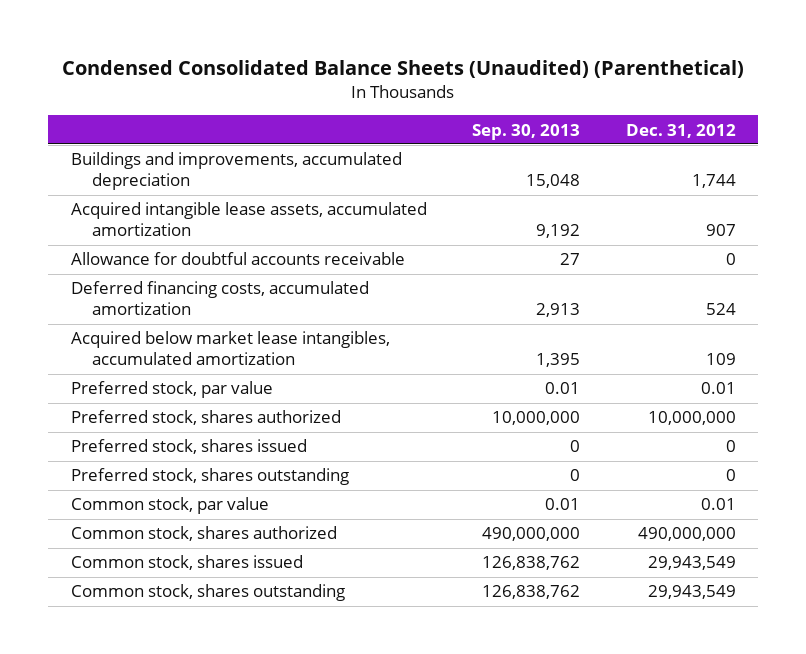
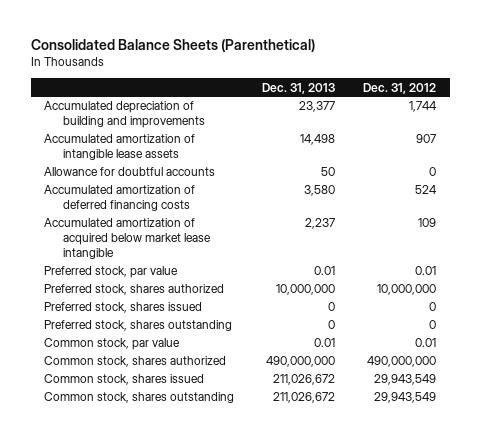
- Condensed Consolidated Balance Sheets (Unaudited) (Parenthetical)
+ Consolidated Balance Sheets (Parenthetical)
- | Sep. 30, 2013 | Dec. 31, 2012
+ | Dec. 31, 2013 | Dec. 31, 2012
- Buildings and improvements, accumulated depreciation | 15,048 | 1,744
- Acquired intangible lease assets, accumulated amortization | 9,192 | 907
- Allowance for doubtful accounts receivable | 27 | 0
- Deferred financing costs, accumulated amortization | 2,913 | 524
- Acquired below market lease intangibles, accumulated amortization | 1,395 | 109
+ Accumulated depreciation of building and improvements | 23,377 | 1,744
+ Accumulated amortization of intangible lease assets | 14,498 | 907
+ Allowance for doubtful accounts | 50 | 0
+ Accumulated amortization of deferred financing costs | 3,580 | 524
+ Accumulated amortization of acquired below market lease intangible | 2,237 | 109

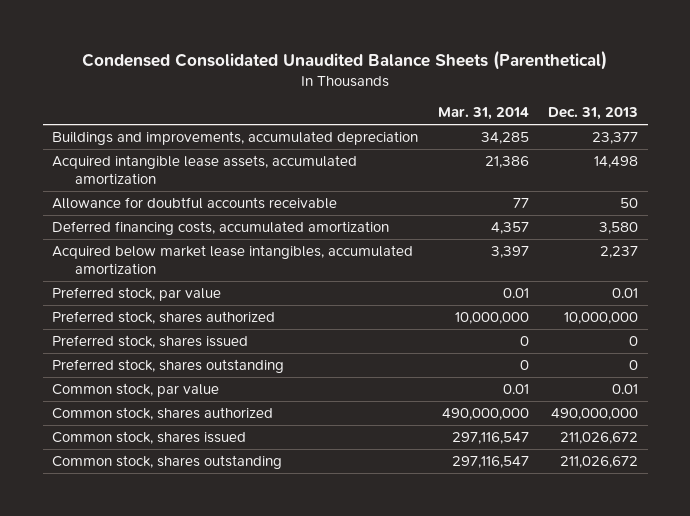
- Consolidated Balance Sheets (Parenthetical)
+ Condensed Consolidated Unaudited Balance Sheets (Parenthetical)
- | Dec. 31, 2013 | Dec. 31, 2012
+ | Mar. 31, 2014 | Dec. 31, 2013
- Accumulated depreciation of building and improvements | 23,377 | 1,744
- Accumulated amortization of intangible lease assets | 14,498 | 907
- Allowance for doubtful accounts | 50 | 0
- Accumulated amortization of deferred financing costs | 3,580 | 524
- Accumulated amortization of acquired below market lease intangible | 2,237 | 109
+ Buildings and improvements, accumulated depreciation | 34,285 | 23,377
+ Acquired intangible lease assets, accumulated amortization | 21,386 | 14,498
+ Allowance for doubtful accounts receivable | 77 | 50
+ Deferred financing costs, accumulated amortization | 4,357 | 3,580
+ Acquired below market lease intangibles, accumulated amortization | 3,397 | 2,237

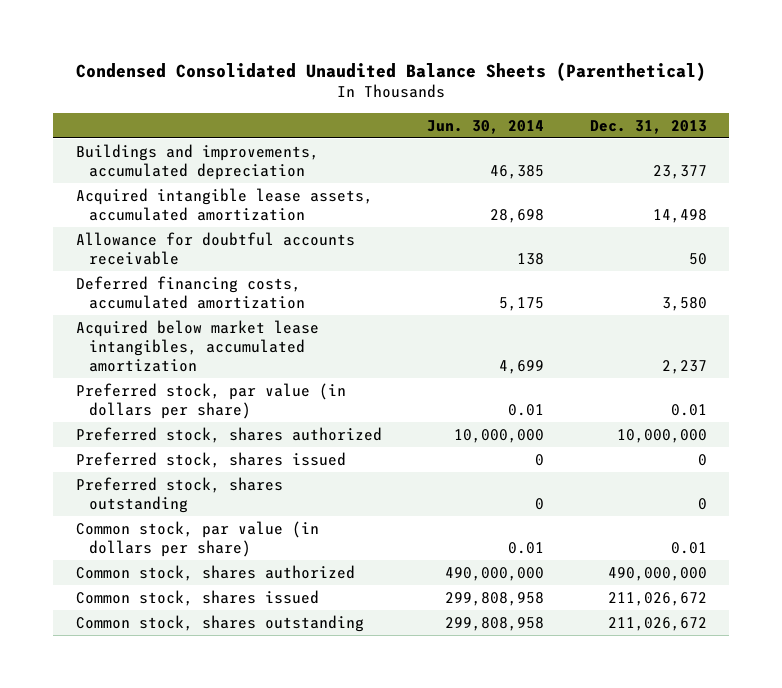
- | Mar. 31, 2014 | Dec. 31, 2013
+ | Jun. 30, 2014 | Dec. 31, 2013
- Preferred stock, par value | 0.01 | 0.01
+ Preferred stock, par value (in dollars per share) | 0.01 | 0.01
- Common stock, par value | 0.01 | 0.01
+ Common stock, par value (in dollars per share) | 0.01 | 0.01

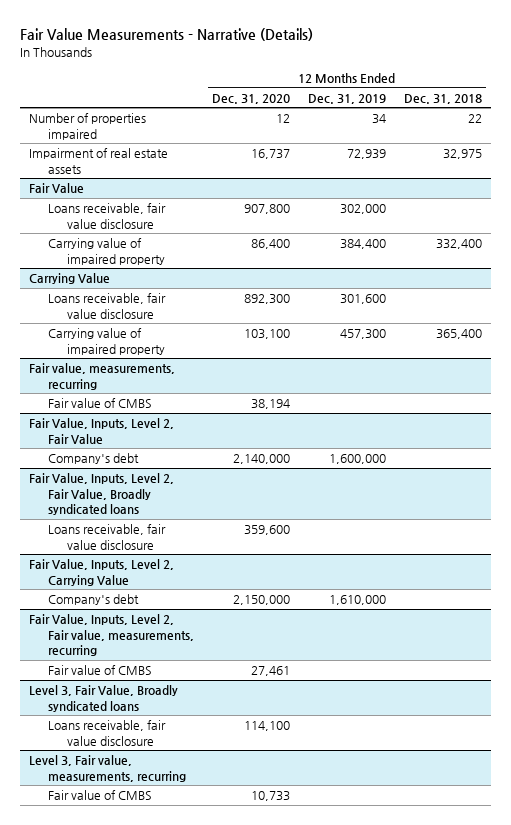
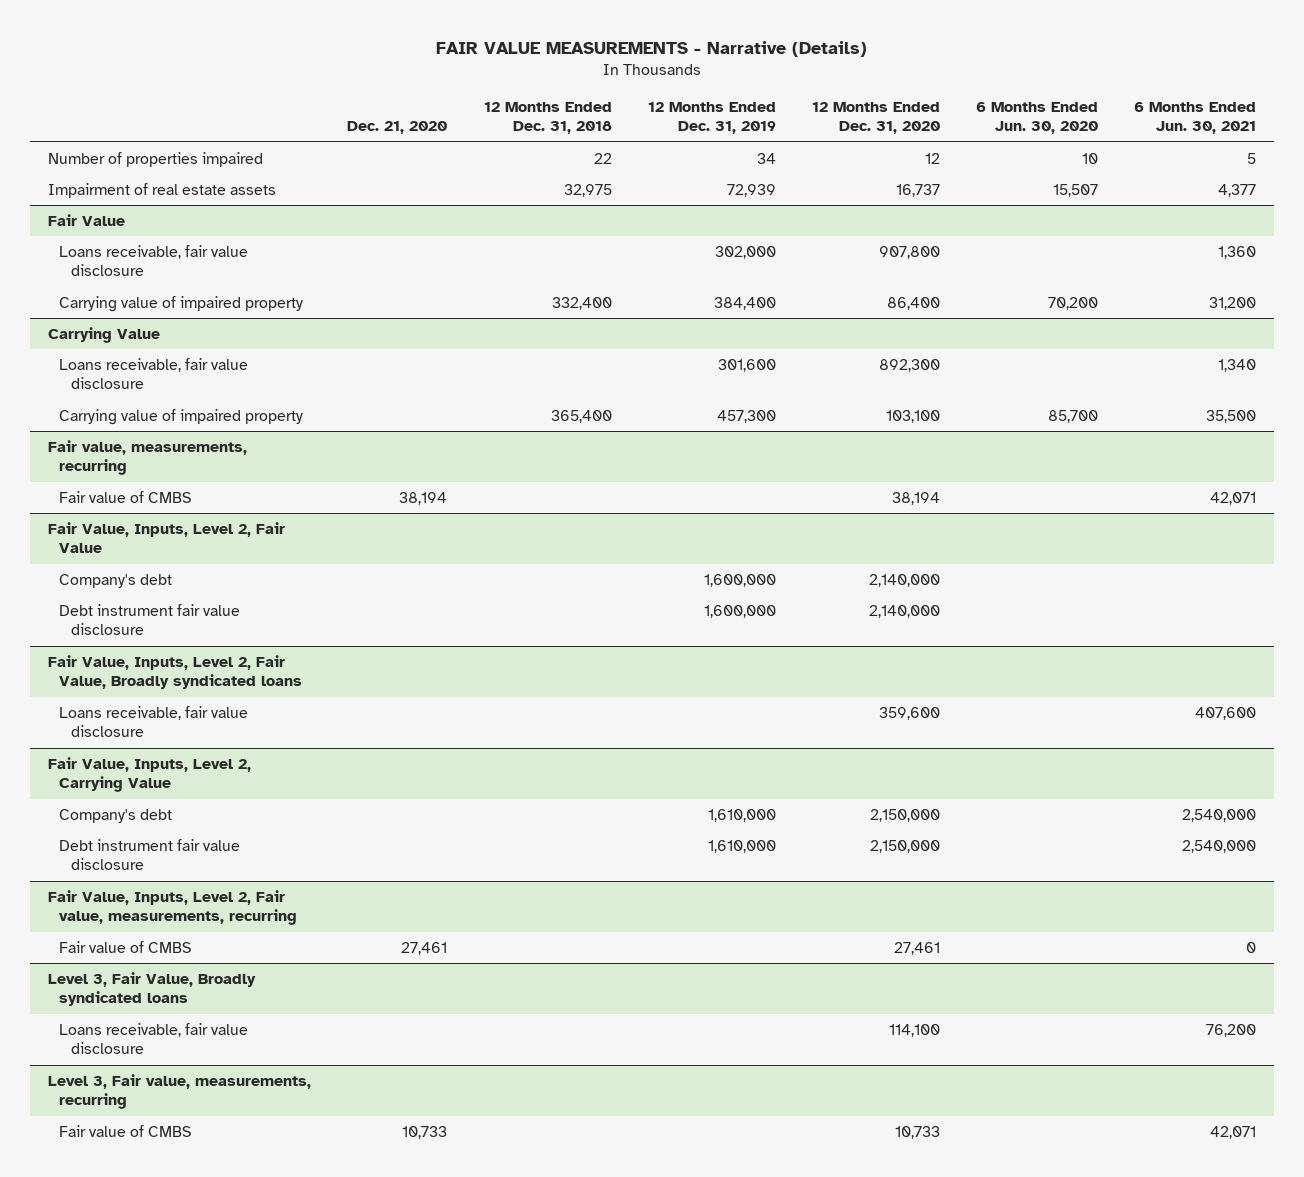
- Fair Value Measurements - Narrative (Details)
+ FAIR VALUE MEASUREMENTS - Narrative (Details)
- | 12 Months Ended Dec. 31, 2020 | 12 Months Ended Dec. 31, 2019 | 12 Months Ended Dec. 31, 2018
+ | Dec. 21, 2020 | 12 Months Ended Dec. 31, 2018 | 12 Months Ended Dec. 31, 2019 | 12 Months Ended Dec. 31, 2020 | 6 Months Ended Jun. 30, 2020 | 6 Months Ended Jun. 30, 2021
@ Fair Value, Inputs, Level 2, Fair Value
+ Debt instrument fair value disclosure | | | 1,600,000 | 2,140,000 | |
@ Fair Value, Inputs, Level 2, Carrying Value
+ Debt instrument fair value disclosure | | | 1,610,000 | 2,150,000 | | 2,540,000

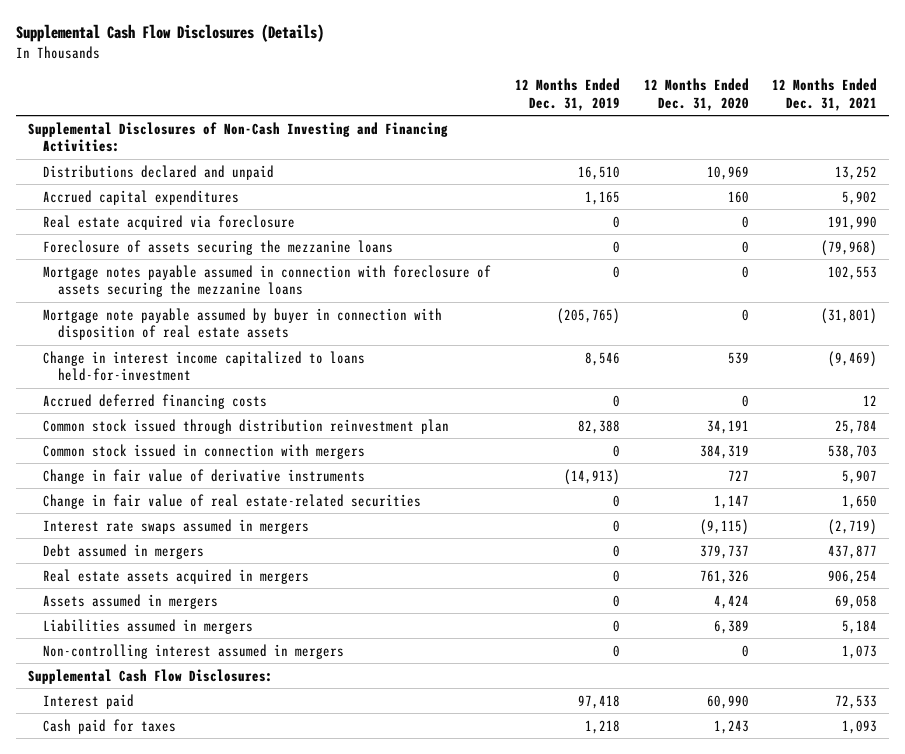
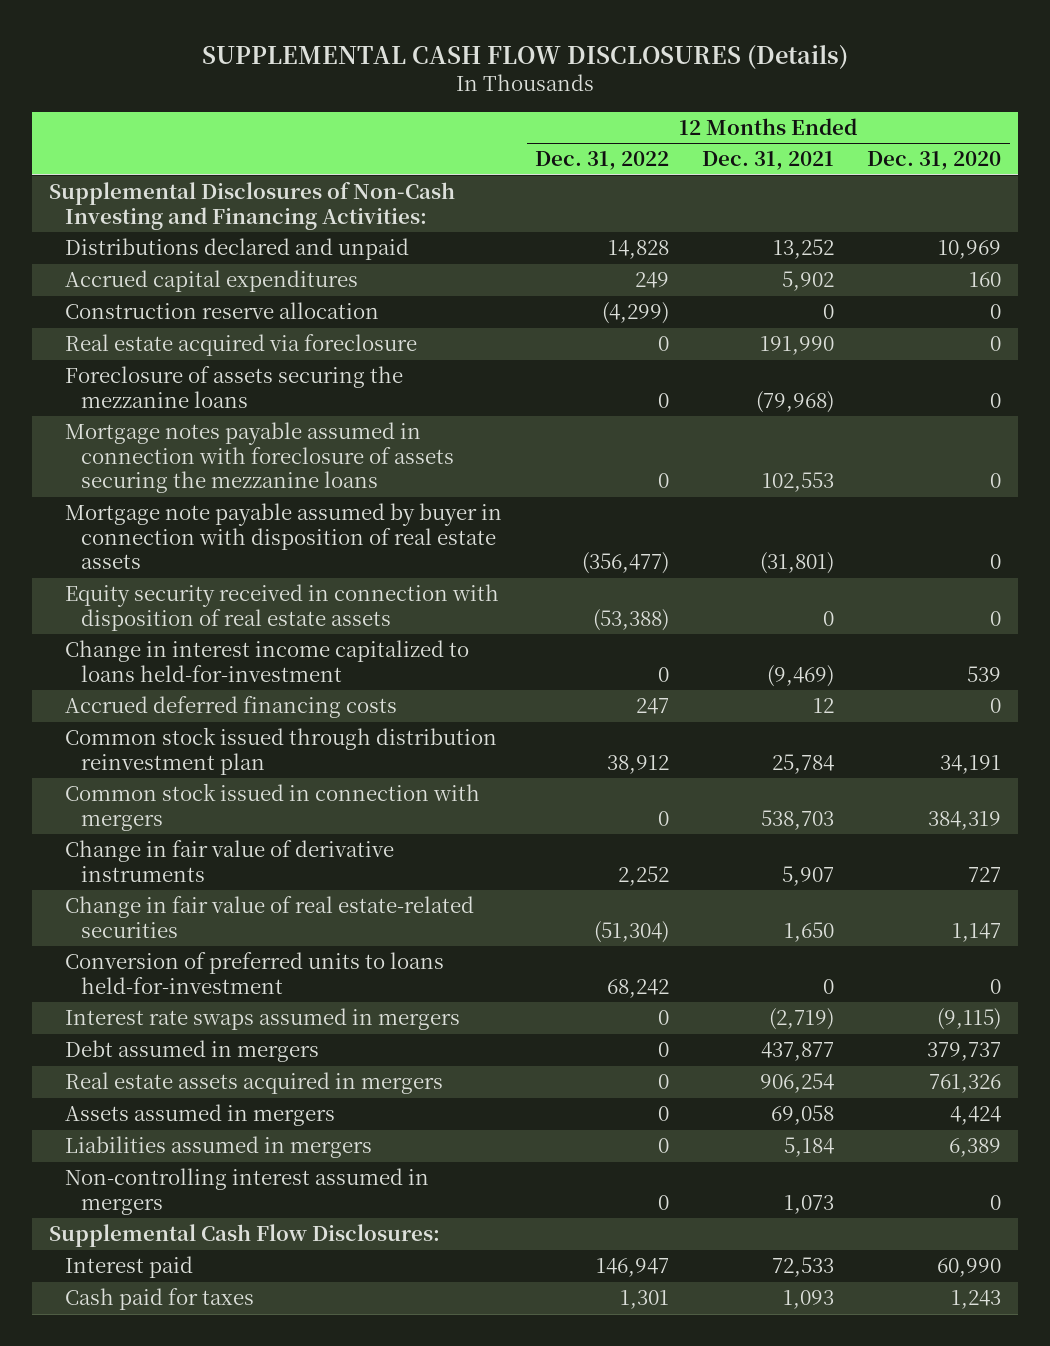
- Supplemental Cash Flow Disclosures (Details)
+ SUPPLEMENTAL CASH FLOW DISCLOSURES (Details)
- | 12 Months Ended Dec. 31, 2019 | 12 Months Ended Dec. 31, 2020 | 12 Months Ended Dec. 31, 2021
+ | 12 Months Ended Dec. 31, 2022 | 12 Months Ended Dec. 31, 2021 | 12 Months Ended Dec. 31, 2020
+ Construction reserve allocation | (4,299) | 0 | 0
+ Equity security received in connection with disposition of real estate assets | (53,388) | 0 | 0
+ Conversion of preferred units to loans held-for-investment | 68,242 | 0 | 0

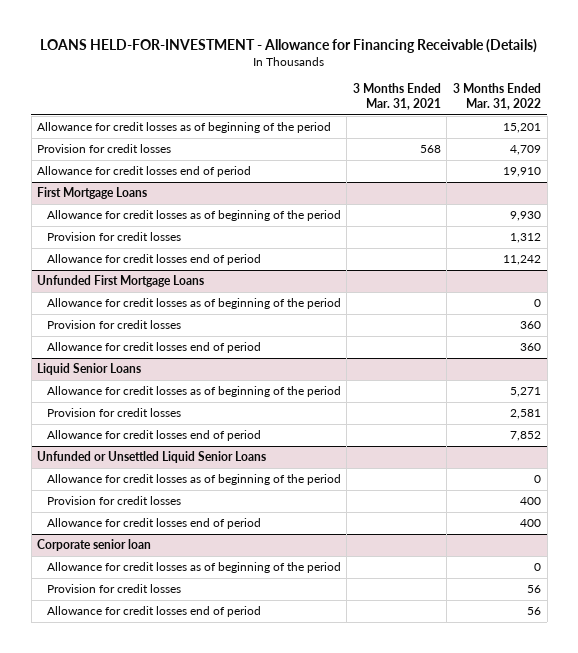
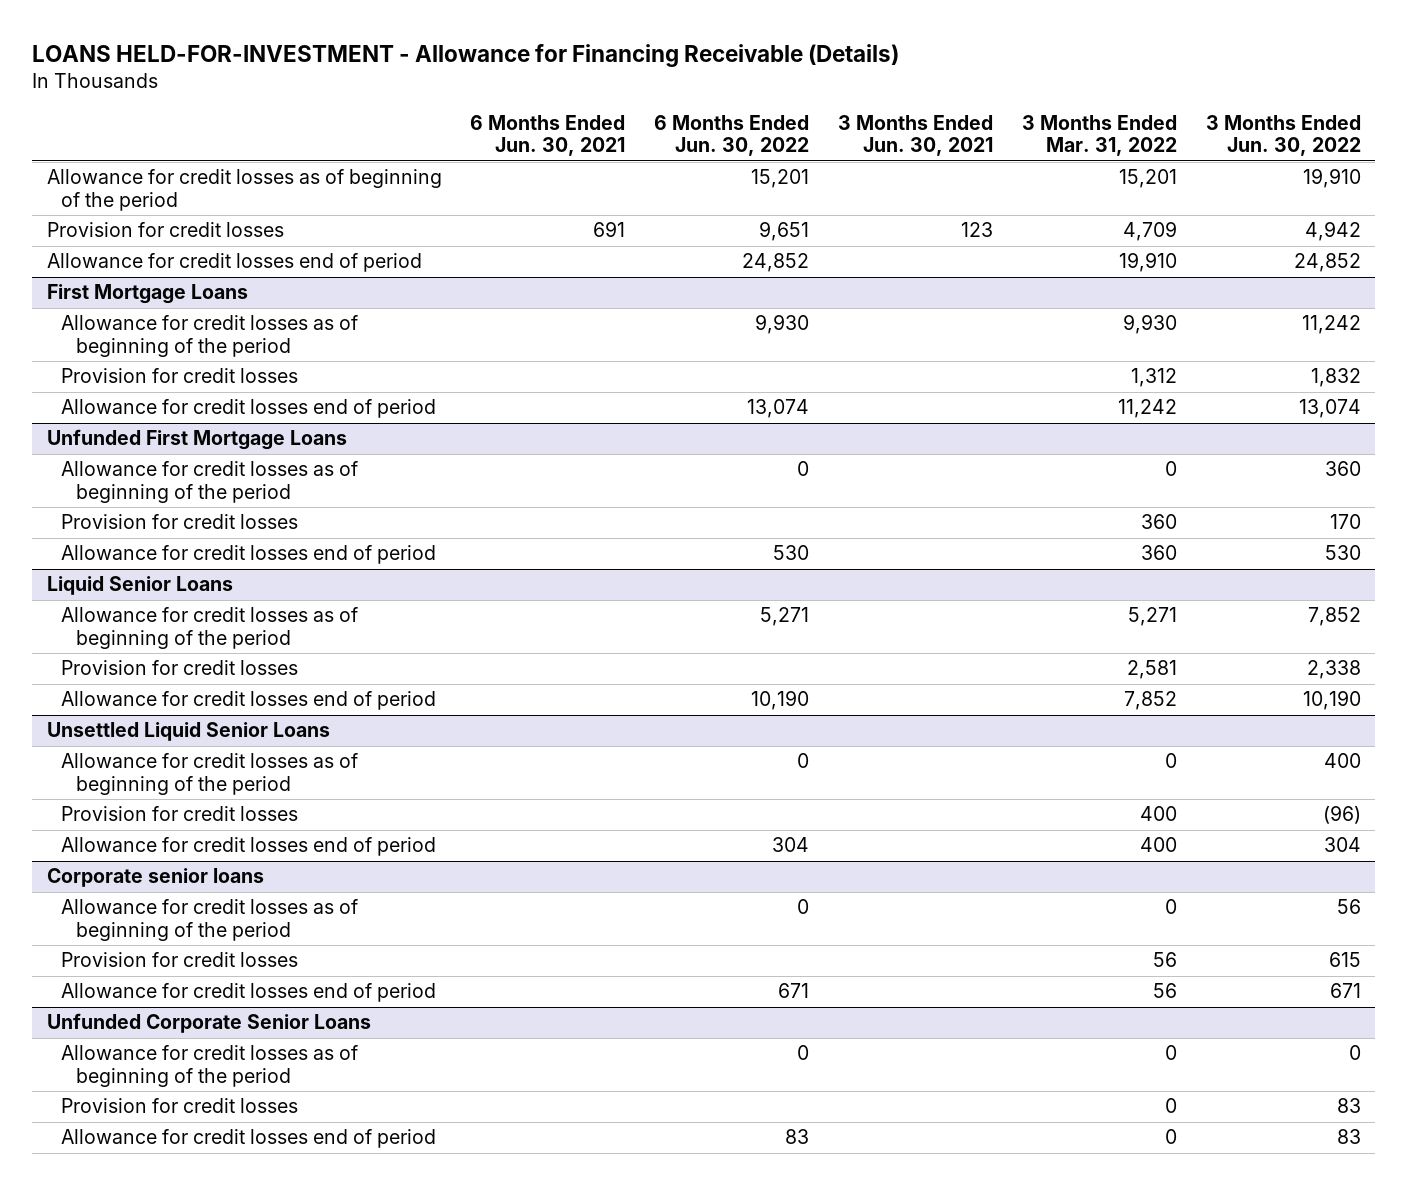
- | 3 Months Ended Mar. 31, 2021 | 3 Months Ended Mar. 31, 2022
+ | 6 Months Ended Jun. 30, 2021 | 6 Months Ended Jun. 30, 2022 | 3 Months Ended Jun. 30, 2021 | 3 Months Ended Mar. 31, 2022 | 3 Months Ended Jun. 30, 2022
- Unfunded or Unsettled Liquid Senior Loans
+ Unsettled Liquid Senior Loans
- Corporate senior loan
+ Corporate senior loans
+ Unfunded Corporate Senior Loans
+ Allowance for credit losses as of beginning of the period | | 0 | | 0 | 0
+ Provision for credit losses | | | | 0 | 83
+ Allowance for credit losses end of period | | 83 | | 0 | 83

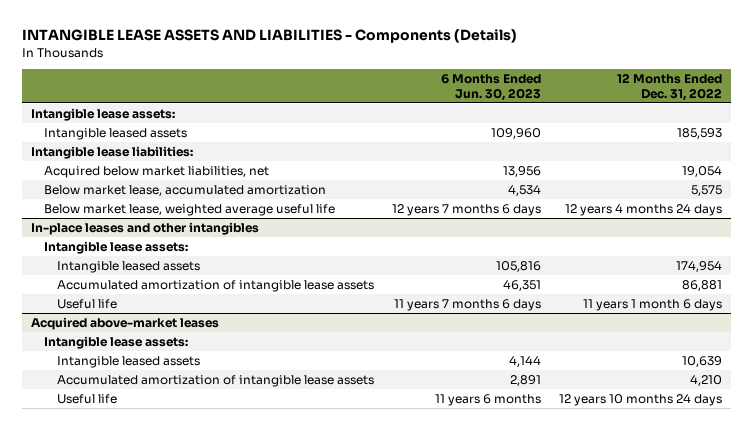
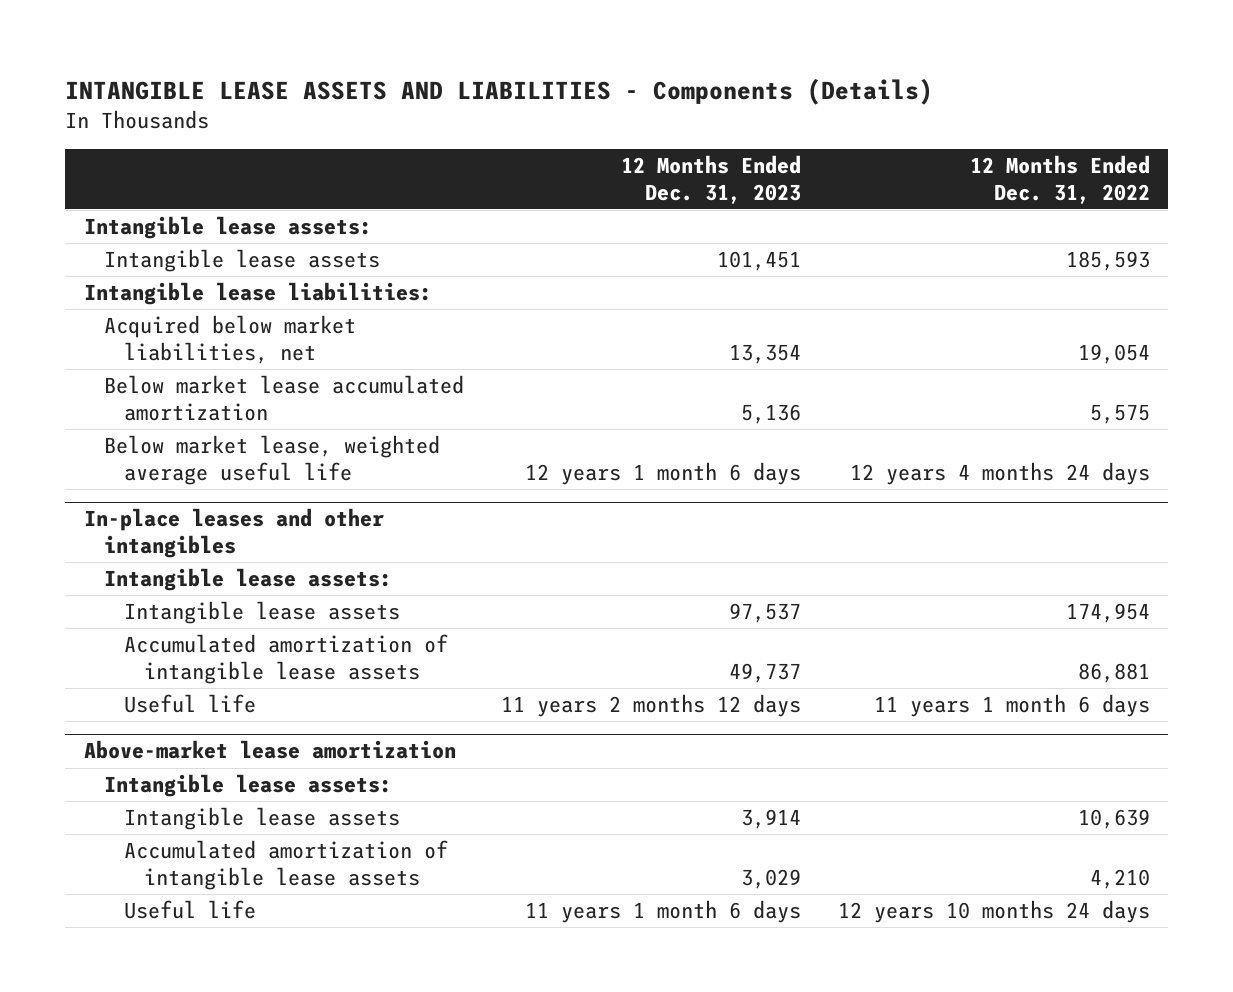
- | 6 Months Ended Jun. 30, 2023 | 12 Months Ended Dec. 31, 2022
+ | 12 Months Ended Dec. 31, 2023 | 12 Months Ended Dec. 31, 2022
- Intangible leased assets | 109,960 | 185,593
+ Intangible lease assets | 101,451 | 185,593
- Below market lease, accumulated amortization | 4,534 | 5,575
+ Below market lease accumulated amortization | 5,136 | 5,575
@ In-place leases and other intangibles
- Intangible leased assets | 105,816 | 174,954
+ Intangible lease assets | 97,537 | 174,954
- Acquired above-market leases
+ Above-market lease amortization
- Intangible leased assets | 4,144 | 10,639
+ Intangible lease assets | 3,914 | 10,639

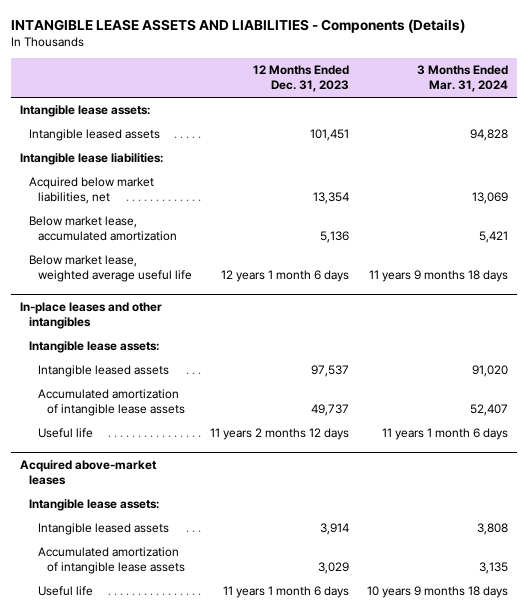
- | 12 Months Ended Dec. 31, 2023 | 12 Months Ended Dec. 31, 2022
+ | 12 Months Ended Dec. 31, 2023 | 3 Months Ended Mar. 31, 2024
- Intangible lease assets | 101,451 | 185,593
+ Intangible leased assets | 101,451 | 94,828
- Below market lease accumulated amortization | 5,136 | 5,575
+ Below market lease, accumulated amortization | 5,136 | 5,421
@ In-place leases and other intangibles
- Intangible lease assets | 97,537 | 174,954
+ Intangible leased assets | 97,537 | 91,020
- Above-market lease amortization
+ Acquired above-market leases
- Intangible lease assets | 3,914 | 10,639
+ Intangible leased assets | 3,914 | 3,808

